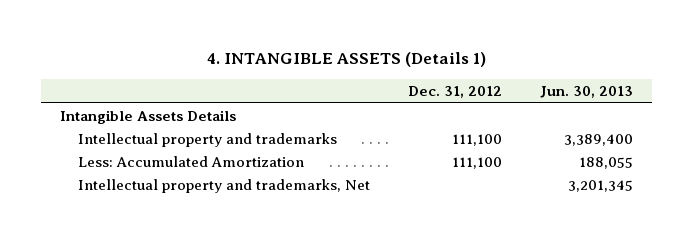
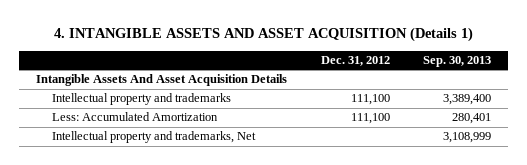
- 4. INTANGIBLE ASSETS (Details 1)
+ 4. INTANGIBLE ASSETS AND ASSET ACQUISITION (Details 1)
- | Dec. 31, 2012 | Jun. 30, 2013
+ | Dec. 31, 2012 | Sep. 30, 2013
- Intangible Assets Details
+ Intangible Assets And Asset Acquisition Details

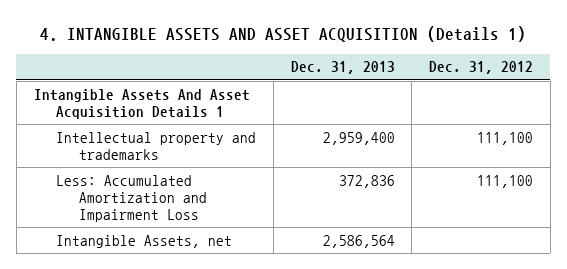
- | Dec. 31, 2012 | Sep. 30, 2013
+ | Dec. 31, 2013 | Dec. 31, 2012
- Intangible Assets And Asset Acquisition Details
+ Intangible Assets And Asset Acquisition Details 1
- Less: Accumulated Amortization | 111,100 | 280,401
- Intellectual property and trademarks, Net | | 3,108,999
+ Less: Accumulated Amortization and Impairment Loss | 372,836 | 111,100
+ Intangible Assets, net | 2,586,564 |

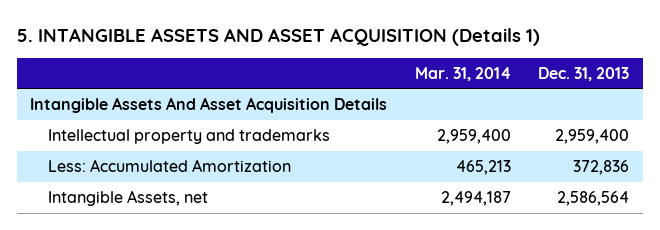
- 4. INTANGIBLE ASSETS AND ASSET ACQUISITION (Details 1)
+ 5. INTANGIBLE ASSETS AND ASSET ACQUISITION (Details 1)
- | Dec. 31, 2013 | Dec. 31, 2012
+ | Mar. 31, 2014 | Dec. 31, 2013
- Intangible Assets And Asset Acquisition Details 1
+ Intangible Assets And Asset Acquisition Details
- Less: Accumulated Amortization and Impairment Loss | 372,836 | 111,100
+ Less: Accumulated Amortization | 465,213 | 372,836

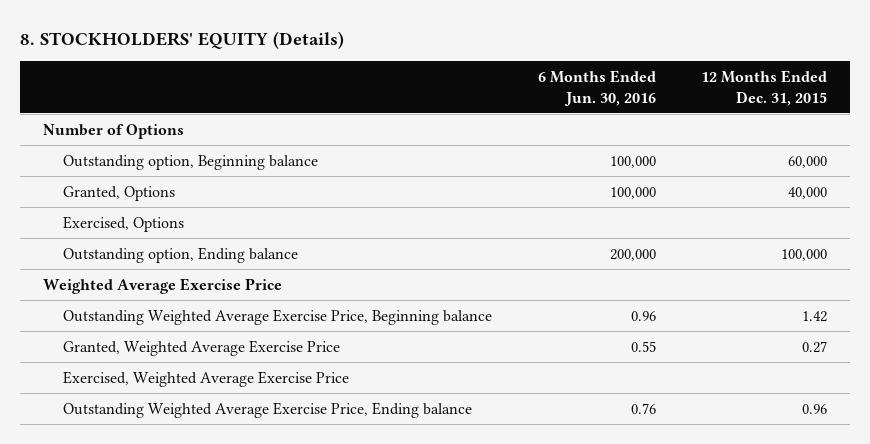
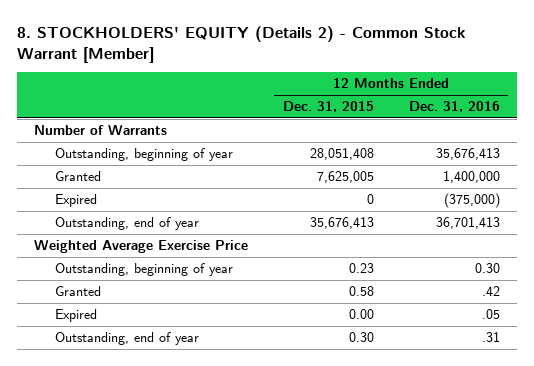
- 8. STOCKHOLDERS' EQUITY (Details)
+ 8. STOCKHOLDERS' EQUITY (Details 2) - Common Stock Warrant [Member]
- | 6 Months Ended Jun. 30, 2016 | 12 Months Ended Dec. 31, 2015
+ | 12 Months Ended Dec. 31, 2015 | 12 Months Ended Dec. 31, 2016
- Number of Options
- Outstanding option, Beginning balance | 100,000 | 60,000
- Granted, Options | 100,000 | 40,000
- Exercised, Options
- Outstanding option, Ending balance | 200,000 | 100,000
+ Number of Warrants
+ Outstanding, beginning of year | 28,051,408 | 35,676,413
+ Granted | 7,625,005 | 1,400,000
+ Expired | 0 | (375,000)
+ Outstanding, end of year | 35,676,413 | 36,701,413
- Outstanding Weighted Average Exercise Price, Beginning balance | 0.96 | 1.42
- Granted, Weighted Average Exercise Price | 0.55 | 0.27
- Exercised, Weighted Average Exercise Price
- Outstanding Weighted Average Exercise Price, Ending balance | 0.76 | 0.96
+ Outstanding, beginning of year | 0.23 | 0.30
+ Granted | 0.58 | .42
+ Expired | 0.00 | .05
+ Outstanding, end of year | 0.30 | .31

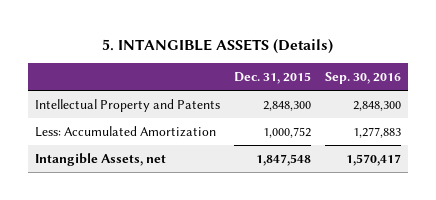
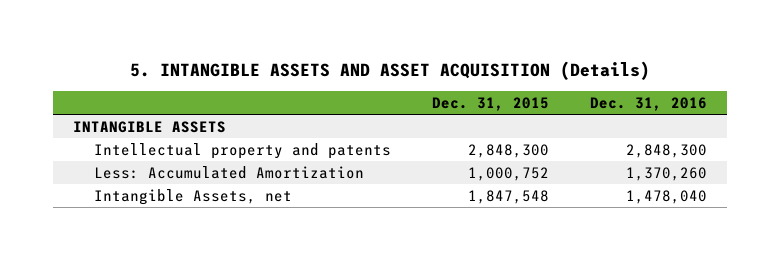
- 5. INTANGIBLE ASSETS (Details)
+ 5. INTANGIBLE ASSETS AND ASSET ACQUISITION (Details)
- | Dec. 31, 2015 | Sep. 30, 2016
+ | Dec. 31, 2015 | Dec. 31, 2016
- Intellectual Property and Patents | 2,848,300 | 2,848,300
+ INTANGIBLE ASSETS
+ Intellectual property and patents | 2,848,300 | 2,848,300

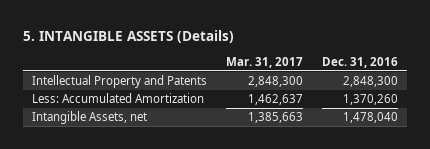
- 5. INTANGIBLE ASSETS AND ASSET ACQUISITION (Details)
+ 5. INTANGIBLE ASSETS (Details)
- | Dec. 31, 2015 | Dec. 31, 2016
+ | Mar. 31, 2017 | Dec. 31, 2016
- INTANGIBLE ASSETS
- Intellectual property and patents | 2,848,300 | 2,848,300
+ Intellectual Property and Patents | 2,848,300 | 2,848,300

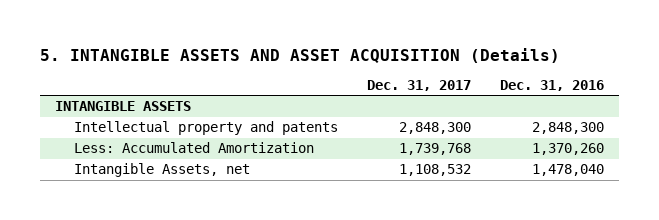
- 5. INTANGIBLE ASSETS (Details)
+ 5. INTANGIBLE ASSETS AND ASSET ACQUISITION (Details)
- | Mar. 31, 2017 | Dec. 31, 2016
+ | Dec. 31, 2017 | Dec. 31, 2016
- Intellectual Property and Patents | 2,848,300 | 2,848,300
+ INTANGIBLE ASSETS
+ Intellectual property and patents | 2,848,300 | 2,848,300

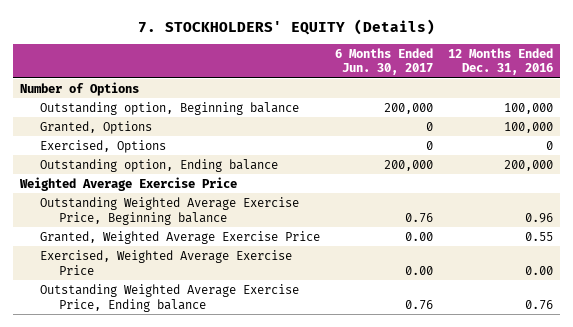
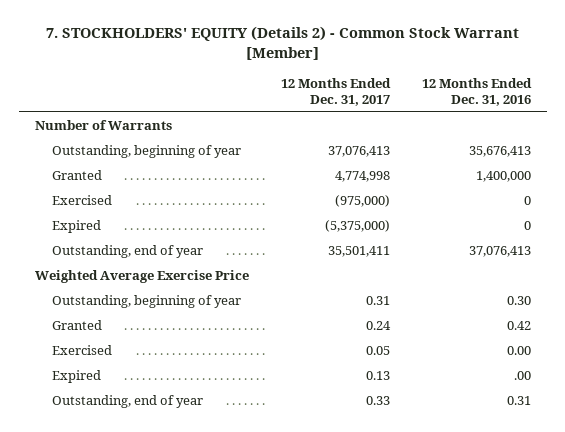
- 7. STOCKHOLDERS' EQUITY (Details)
+ 7. STOCKHOLDERS' EQUITY (Details 2) - Common Stock Warrant [Member]
- | 6 Months Ended Jun. 30, 2017 | 12 Months Ended Dec. 31, 2016
+ | 12 Months Ended Dec. 31, 2017 | 12 Months Ended Dec. 31, 2016
- Number of Options
- Outstanding option, Beginning balance | 200,000 | 100,000
- Granted, Options | 0 | 100,000
- Exercised, Options | 0 | 0
- Outstanding option, Ending balance | 200,000 | 200,000
+ Number of Warrants
+ Outstanding, beginning of year | 37,076,413 | 35,676,413
+ Granted | 4,774,998 | 1,400,000
+ Exercised | (975,000) | 0
+ Expired | (5,375,000) | 0
+ Outstanding, end of year | 35,501,411 | 37,076,413
- Outstanding Weighted Average Exercise Price, Beginning balance | 0.76 | 0.96
- Granted, Weighted Average Exercise Price | 0.00 | 0.55
- Exercised, Weighted Average Exercise Price | 0.00 | 0.00
- Outstanding Weighted Average Exercise Price, Ending balance | 0.76 | 0.76
+ Outstanding, beginning of year | 0.31 | 0.30
+ Granted | 0.24 | 0.42
+ Exercised | 0.05 | 0.00
+ Expired | 0.13 | .00
+ Outstanding, end of year | 0.33 | 0.31

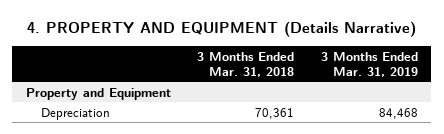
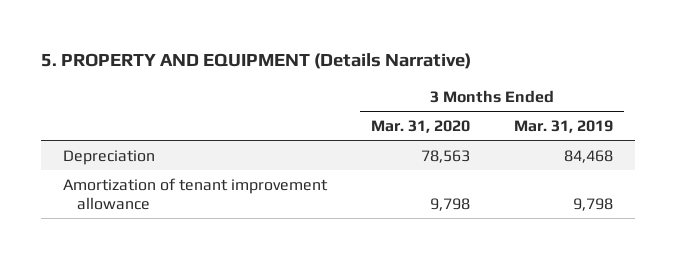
- 4. PROPERTY AND EQUIPMENT (Details Narrative)
+ 5. PROPERTY AND EQUIPMENT (Details Narrative)
- | 3 Months Ended Mar. 31, 2018 | 3 Months Ended Mar. 31, 2019
+ | 3 Months Ended Mar. 31, 2020 | 3 Months Ended Mar. 31, 2019
- Property and Equipment
+ Amortization of tenant improvement allowance | 9,798 | 9,798

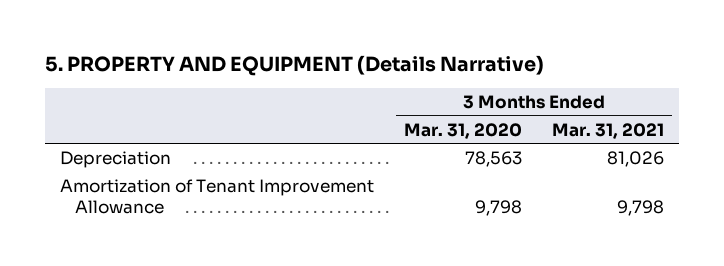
- | 3 Months Ended Mar. 31, 2020 | 3 Months Ended Mar. 31, 2019
+ | 3 Months Ended Mar. 31, 2020 | 3 Months Ended Mar. 31, 2021
- Amortization of tenant improvement allowance | 9,798 | 9,798
+ Amortization of Tenant Improvement Allowance | 9,798 | 9,798

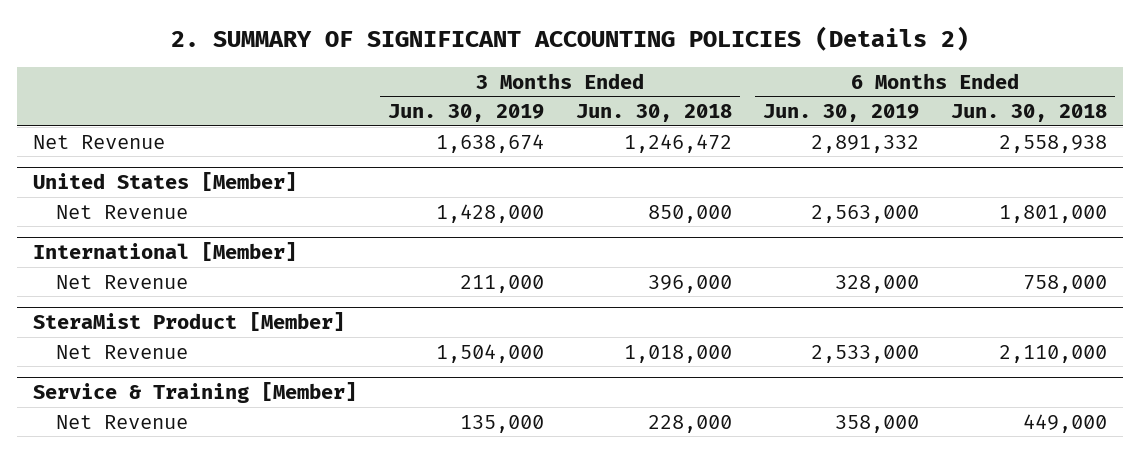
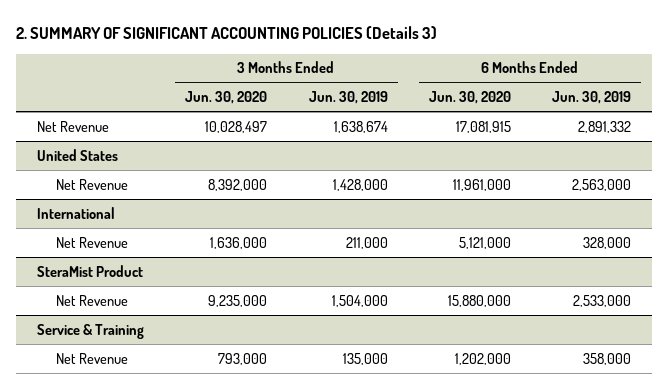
- 2. SUMMARY OF SIGNIFICANT ACCOUNTING POLICIES (Details 2)
+ 2. SUMMARY OF SIGNIFICANT ACCOUNTING POLICIES (Details 3)
- | 3 Months Ended Jun. 30, 2019 | 3 Months Ended Jun. 30, 2018 | 6 Months Ended Jun. 30, 2019 | 6 Months Ended Jun. 30, 2018
+ | 3 Months Ended Jun. 30, 2020 | 3 Months Ended Jun. 30, 2019 | 6 Months Ended Jun. 30, 2020 | 6 Months Ended Jun. 30, 2019
- United States [Member]
+ United States
- International [Member]
+ International
- SteraMist Product [Member]
+ SteraMist Product
- Service & Training [Member]
+ Service & Training

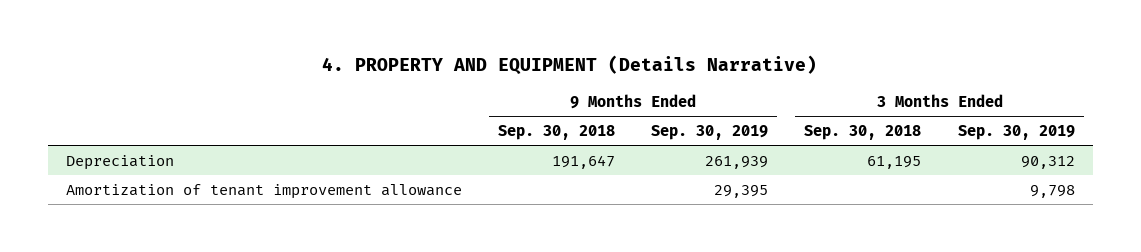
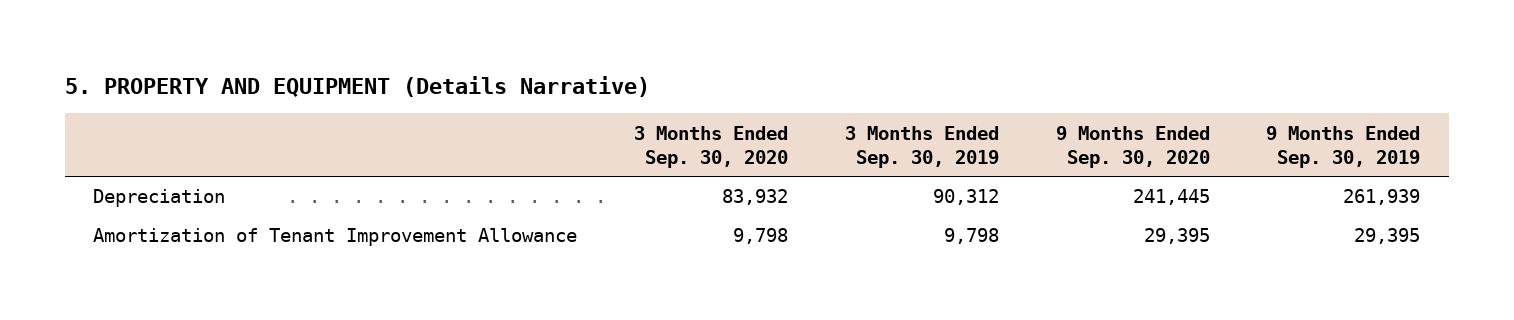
- 4. PROPERTY AND EQUIPMENT (Details Narrative)
+ 5. PROPERTY AND EQUIPMENT (Details Narrative)
- | 9 Months Ended Sep. 30, 2018 | 9 Months Ended Sep. 30, 2019 | 3 Months Ended Sep. 30, 2018 | 3 Months Ended Sep. 30, 2019
+ | 3 Months Ended Sep. 30, 2020 | 3 Months Ended Sep. 30, 2019 | 9 Months Ended Sep. 30, 2020 | 9 Months Ended Sep. 30, 2019
- Amortization of tenant improvement allowance | | 29,395 | | 9,798
+ Amortization of Tenant Improvement Allowance | 9,798 | 9,798 | 29,395 | 29,395

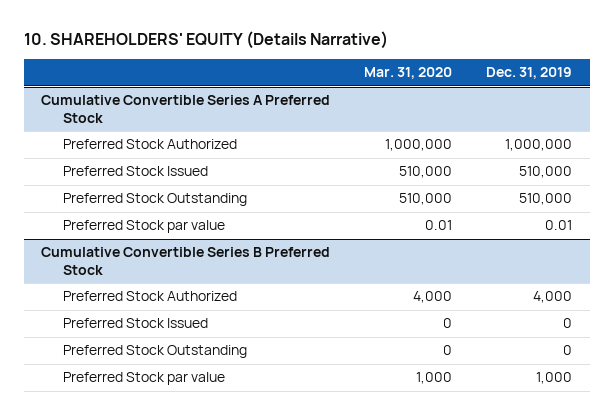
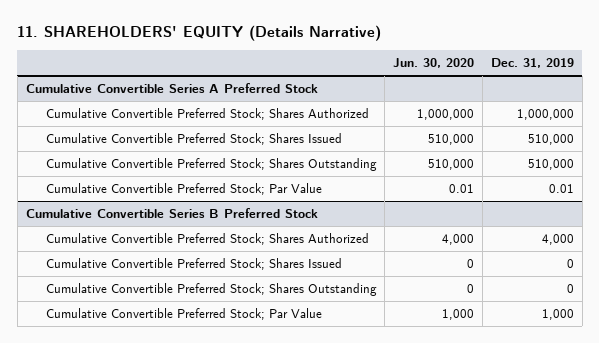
- 10. SHAREHOLDERS' EQUITY (Details Narrative)
+ 11. SHAREHOLDERS' EQUITY (Details Narrative)
- | Mar. 31, 2020 | Dec. 31, 2019
+ | Jun. 30, 2020 | Dec. 31, 2019
@ Cumulative Convertible Series A Preferred Stock
- Preferred Stock Authorized | 1,000,000 | 1,000,000
- Preferred Stock Issued | 510,000 | 510,000
- Preferred Stock Outstanding | 510,000 | 510,000
- Preferred Stock par value | 0.01 | 0.01
+ Cumulative Convertible Preferred Stock; Shares Authorized | 1,000,000 | 1,000,000
+ Cumulative Convertible Preferred Stock; Shares Issued | 510,000 | 510,000
+ Cumulative Convertible Preferred Stock; Shares Outstanding | 510,000 | 510,000
+ Cumulative Convertible Preferred Stock; Par Value | 0.01 | 0.01
@ Cumulative Convertible Series B Preferred Stock
- Preferred Stock Authorized | 4,000 | 4,000
- Preferred Stock Issued | 0 | 0
- Preferred Stock Outstanding | 0 | 0
- Preferred Stock par value | 1,000 | 1,000
+ Cumulative Convertible Preferred Stock; Shares Authorized | 4,000 | 4,000
+ Cumulative Convertible Preferred Stock; Shares Issued | 0 | 0
+ Cumulative Convertible Preferred Stock; Shares Outstanding | 0 | 0
+ Cumulative Convertible Preferred Stock; Par Value | 1,000 | 1,000

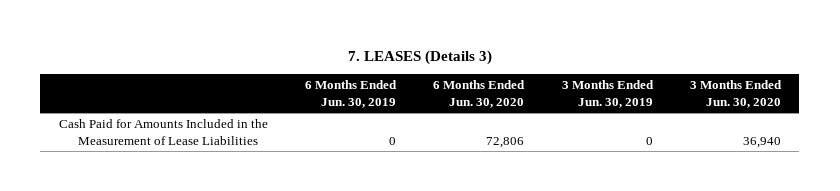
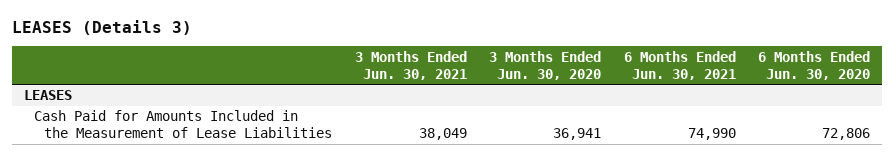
- 7. LEASES (Details 3)
+ LEASES (Details 3)
- | 6 Months Ended Jun. 30, 2019 | 6 Months Ended Jun. 30, 2020 | 3 Months Ended Jun. 30, 2019 | 3 Months Ended Jun. 30, 2020
+ | 3 Months Ended Jun. 30, 2021 | 3 Months Ended Jun. 30, 2020 | 6 Months Ended Jun. 30, 2021 | 6 Months Ended Jun. 30, 2020
- Cash Paid for Amounts Included in the Measurement of Lease Liabilities | 0 | 72,806 | 0 | 36,940
+ LEASES
+ Cash Paid for Amounts Included in the Measurement of Lease Liabilities | 38,049 | 36,941 | 74,990 | 72,806

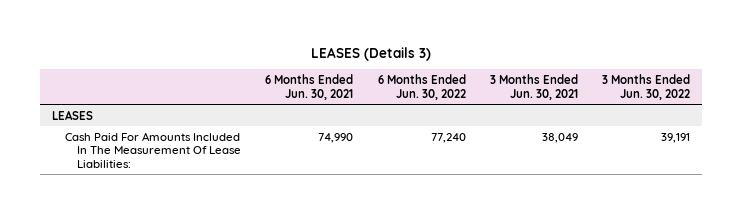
- | 3 Months Ended Jun. 30, 2021 | 3 Months Ended Jun. 30, 2020 | 6 Months Ended Jun. 30, 2021 | 6 Months Ended Jun. 30, 2020
+ | 6 Months Ended Jun. 30, 2021 | 6 Months Ended Jun. 30, 2022 | 3 Months Ended Jun. 30, 2021 | 3 Months Ended Jun. 30, 2022
- Cash Paid for Amounts Included in the Measurement of Lease Liabilities | 38,049 | 36,941 | 74,990 | 72,806
+ Cash Paid For Amounts Included In The Measurement Of Lease Liabilities: | 74,990 | 77,240 | 38,049 | 39,191

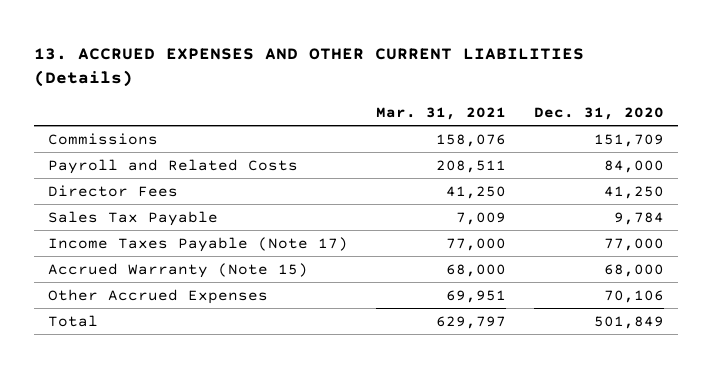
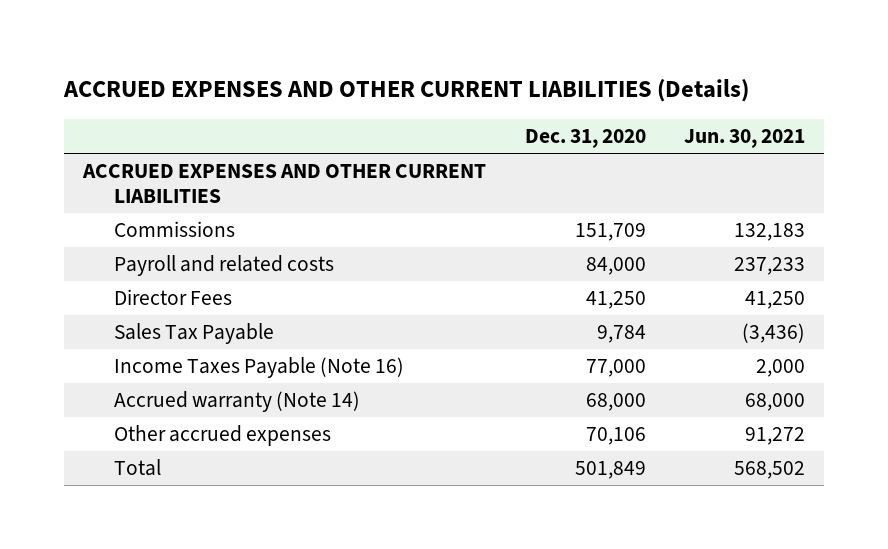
- 13. ACCRUED EXPENSES AND OTHER CURRENT LIABILITIES (Details)
+ ACCRUED EXPENSES AND OTHER CURRENT LIABILITIES (Details)
- | Mar. 31, 2021 | Dec. 31, 2020
+ | Dec. 31, 2020 | Jun. 30, 2021
+ ACCRUED EXPENSES AND OTHER CURRENT LIABILITIES
- Payroll and Related Costs | 208,511 | 84,000
+ Payroll and related costs | 84,000 | 237,233
- Income Taxes Payable (Note 17) | 77,000 | 77,000
- Accrued Warranty (Note 15) | 68,000 | 68,000
- Other Accrued Expenses | 69,951 | 70,106
+ Income Taxes Payable (Note 16) | 77,000 | 2,000
+ Accrued warranty (Note 14) | 68,000 | 68,000
+ Other accrued expenses | 70,106 | 91,272

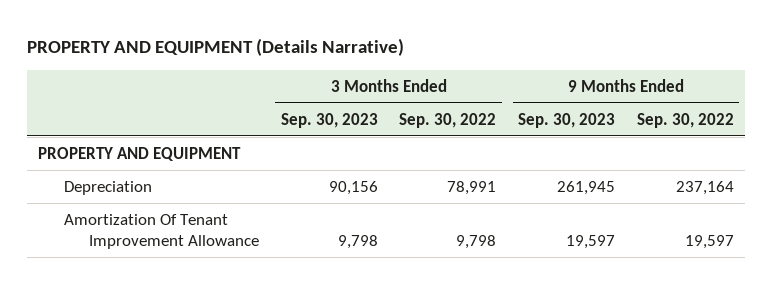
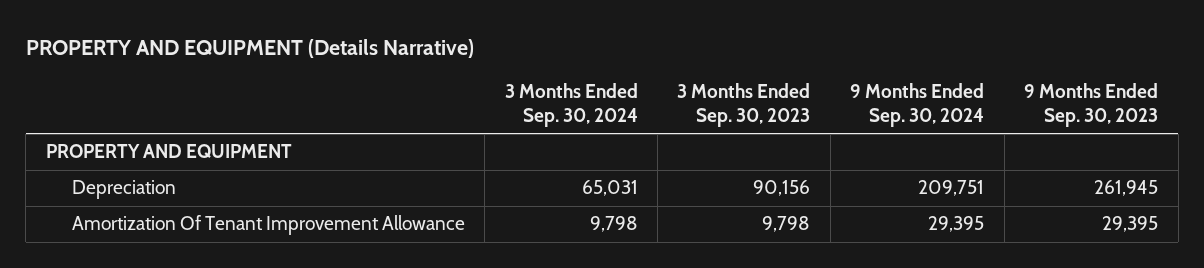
- | 3 Months Ended Sep. 30, 2023 | 3 Months Ended Sep. 30, 2022 | 9 Months Ended Sep. 30, 2023 | 9 Months Ended Sep. 30, 2022
+ | 3 Months Ended Sep. 30, 2024 | 3 Months Ended Sep. 30, 2023 | 9 Months Ended Sep. 30, 2024 | 9 Months Ended Sep. 30, 2023
- Amortization Of Tenant Improvement Allowance | 9,798 | 9,798 | 19,597 | 19,597
+ Amortization Of Tenant Improvement Allowance | 9,798 | 9,798 | 29,395 | 29,395

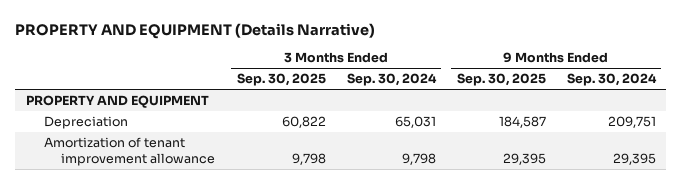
- | 3 Months Ended Sep. 30, 2024 | 3 Months Ended Sep. 30, 2023 | 9 Months Ended Sep. 30, 2024 | 9 Months Ended Sep. 30, 2023
+ | 3 Months Ended Sep. 30, 2025 | 3 Months Ended Sep. 30, 2024 | 9 Months Ended Sep. 30, 2025 | 9 Months Ended Sep. 30, 2024
- Amortization Of Tenant Improvement Allowance | 9,798 | 9,798 | 29,395 | 29,395
+ Amortization of tenant improvement allowance | 9,798 | 9,798 | 29,395 | 29,395

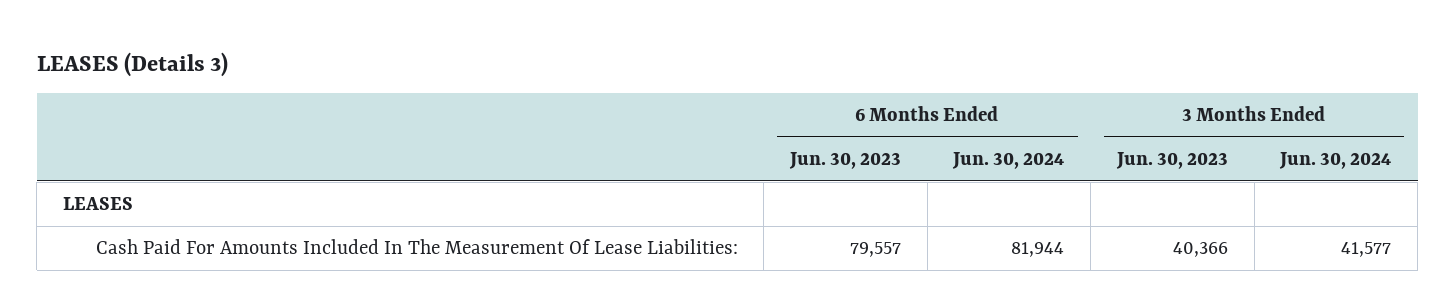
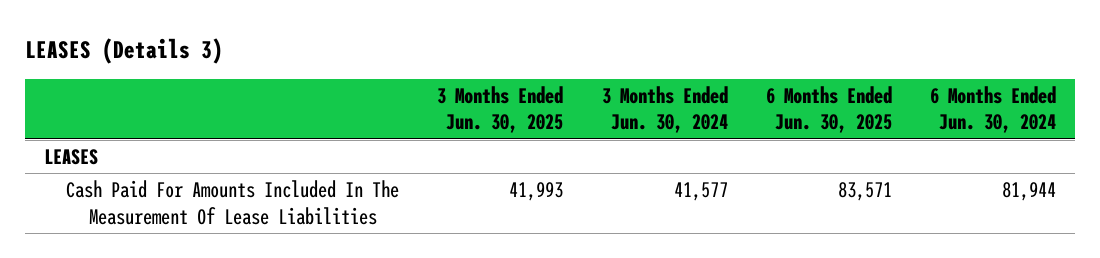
- | 6 Months Ended Jun. 30, 2023 | 6 Months Ended Jun. 30, 2024 | 3 Months Ended Jun. 30, 2023 | 3 Months Ended Jun. 30, 2024
+ | 3 Months Ended Jun. 30, 2025 | 3 Months Ended Jun. 30, 2024 | 6 Months Ended Jun. 30, 2025 | 6 Months Ended Jun. 30, 2024
- Cash Paid For Amounts Included In The Measurement Of Lease Liabilities: | 79,557 | 81,944 | 40,366 | 41,577
+ Cash Paid For Amounts Included In The Measurement Of Lease Liabilities | 41,993 | 41,577 | 83,571 | 81,944

